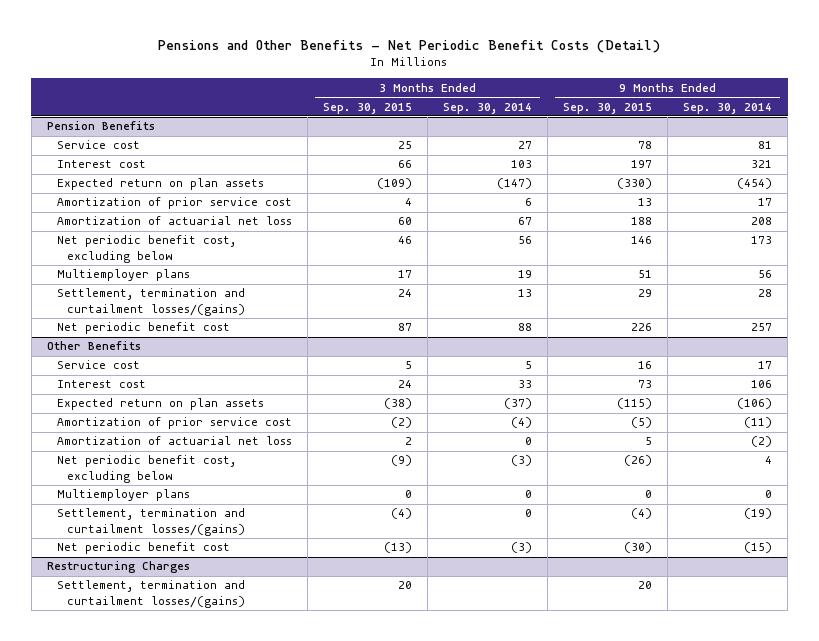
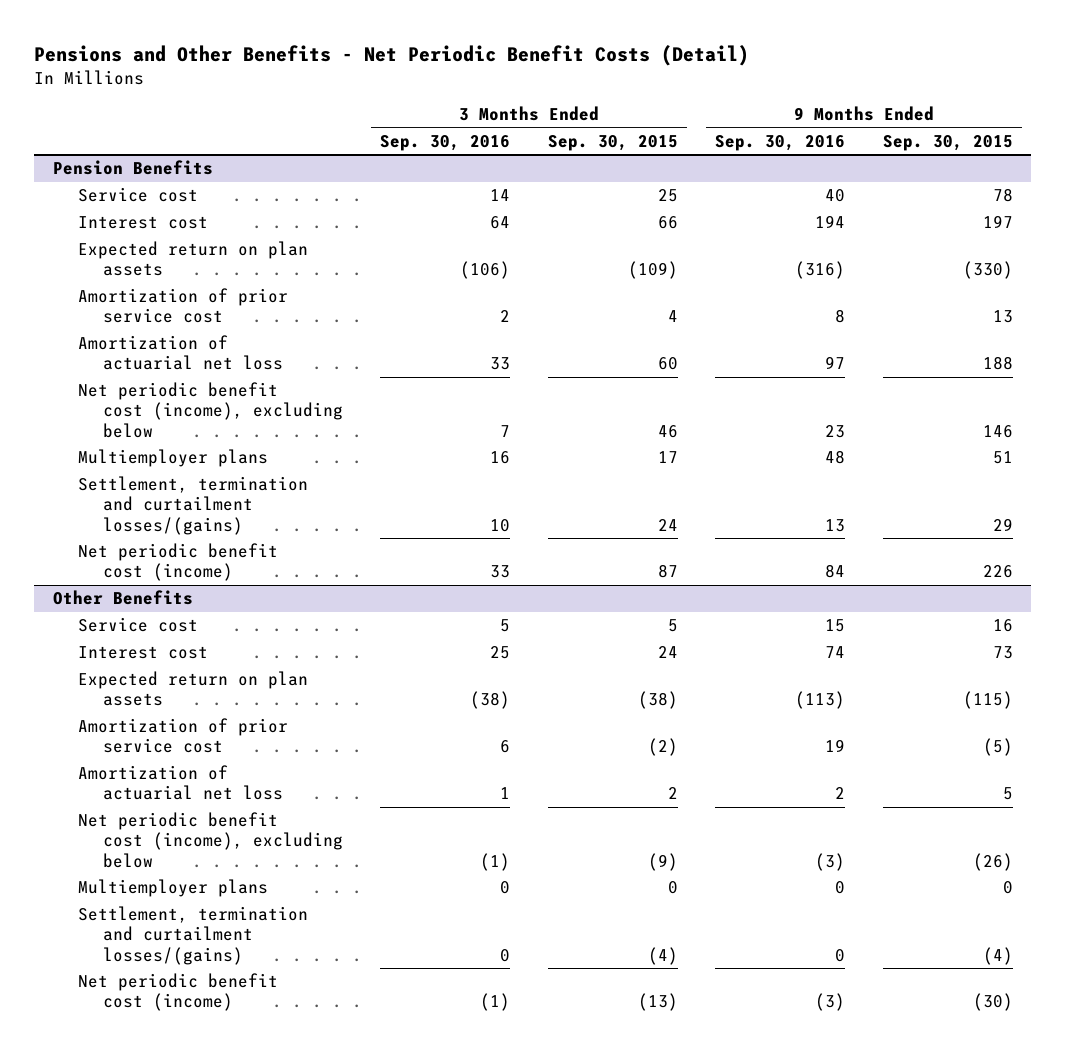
- | 3 Months Ended Sep. 30, 2015 | 3 Months Ended Sep. 30, 2014 | 9 Months Ended Sep. 30, 2015 | 9 Months Ended Sep. 30, 2014
+ | 3 Months Ended Sep. 30, 2016 | 3 Months Ended Sep. 30, 2015 | 9 Months Ended Sep. 30, 2016 | 9 Months Ended Sep. 30, 2015
@ Pension Benefits
- Net periodic benefit cost, excluding below | 46 | 56 | 146 | 173
+ Net periodic benefit cost (income), excluding below | 7 | 46 | 23 | 146
- Net periodic benefit cost | 87 | 88 | 226 | 257
+ Net periodic benefit cost (income) | 33 | 87 | 84 | 226
@ Other Benefits
- Net periodic benefit cost, excluding below | (9) | (3) | (26) | 4
+ Net periodic benefit cost (income), excluding below | (1) | (9) | (3) | (26)
- Net periodic benefit cost | (13) | (3) | (30) | (15)
- Restructuring Charges
- Settlement, termination and curtailment losses/(gains) | 20 | | 20 |
@ Other Benefits
+ Net periodic benefit cost (income) | (1) | (13) | (3) | (30)

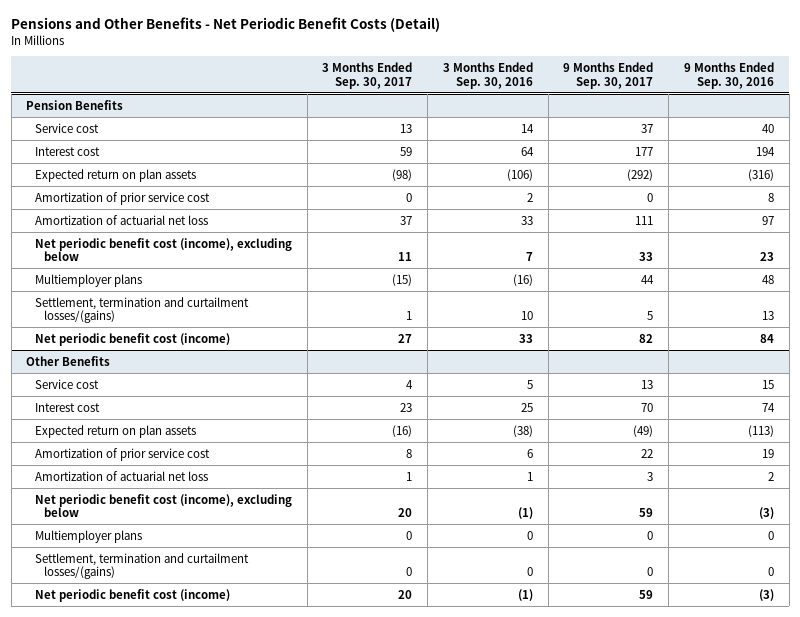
- | 3 Months Ended Sep. 30, 2016 | 3 Months Ended Sep. 30, 2015 | 9 Months Ended Sep. 30, 2016 | 9 Months Ended Sep. 30, 2015
+ | 3 Months Ended Sep. 30, 2017 | 3 Months Ended Sep. 30, 2016 | 9 Months Ended Sep. 30, 2017 | 9 Months Ended Sep. 30, 2016
@ Pension Benefits
- Multiemployer plans | 16 | 17 | 48 | 51
+ Multiemployer plans | (15) | (16) | 44 | 48

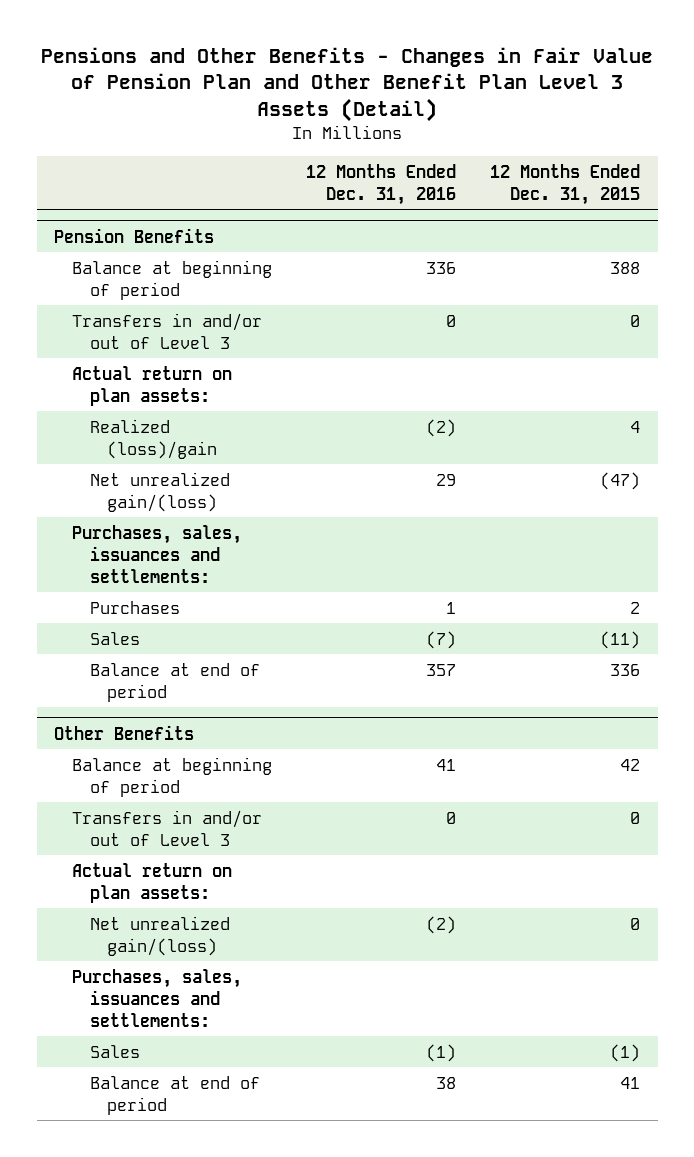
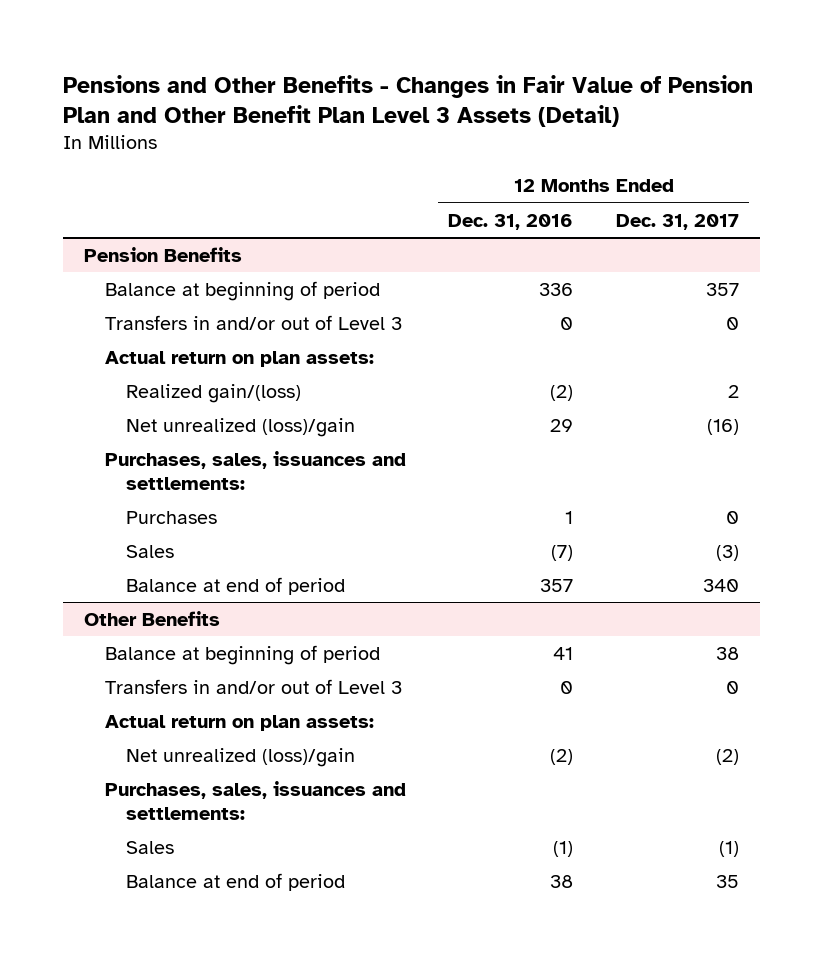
- | 12 Months Ended Dec. 31, 2016 | 12 Months Ended Dec. 31, 2015
+ | 12 Months Ended Dec. 31, 2016 | 12 Months Ended Dec. 31, 2017
@ Pension Benefits
- Realized (loss)/gain | (2) | 4
- Net unrealized gain/(loss) | 29 | (47)
+ Realized gain/(loss) | (2) | 2
+ Net unrealized (loss)/gain | 29 | (16)
@ Other Benefits
- Net unrealized gain/(loss) | (2) | 0
+ Net unrealized (loss)/gain | (2) | (2)

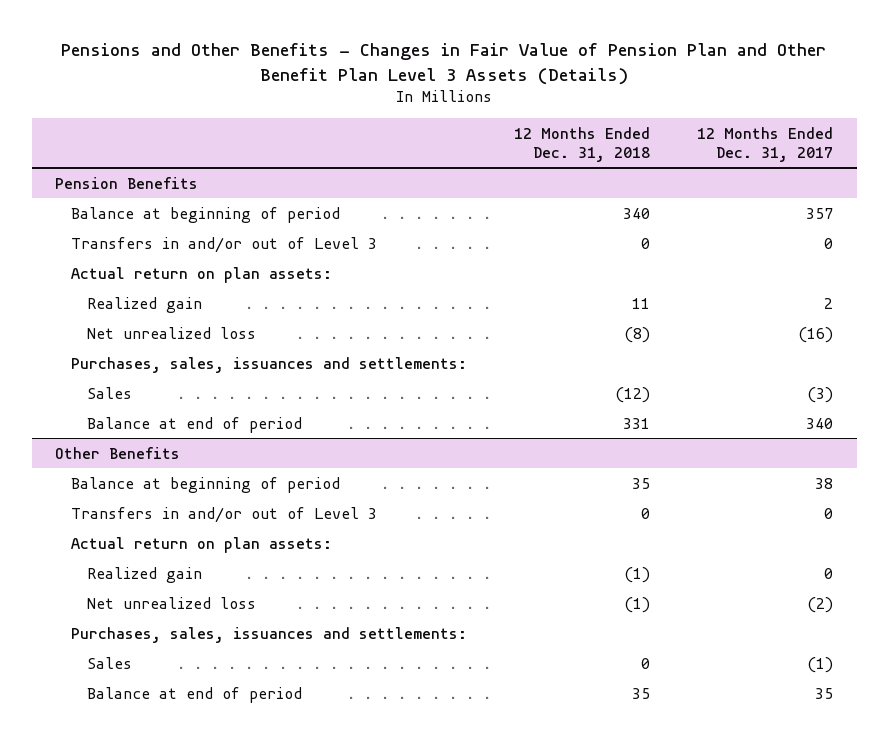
- Pensions and Other Benefits - Changes in Fair Value of Pension Plan and Other Benefit Plan Level 3 Assets (Detail)
+ Pensions and Other Benefits - Changes in Fair Value of Pension Plan and Other Benefit Plan Level 3 Assets (Details)
- | 12 Months Ended Dec. 31, 2016 | 12 Months Ended Dec. 31, 2017
+ | 12 Months Ended Dec. 31, 2018 | 12 Months Ended Dec. 31, 2017
@ Pension Benefits
- Realized gain/(loss) | (2) | 2
- Net unrealized (loss)/gain | 29 | (16)
+ Realized gain | 11 | 2
+ Net unrealized loss | (8) | (16)
- Purchases | 1 | 0
@ Other Benefits
- Net unrealized (loss)/gain | (2) | (2)
+ Realized gain | (1) | 0
+ Net unrealized loss | (1) | (2)

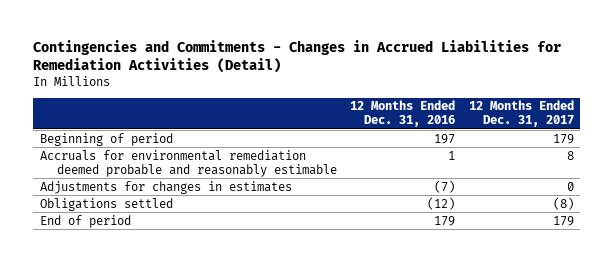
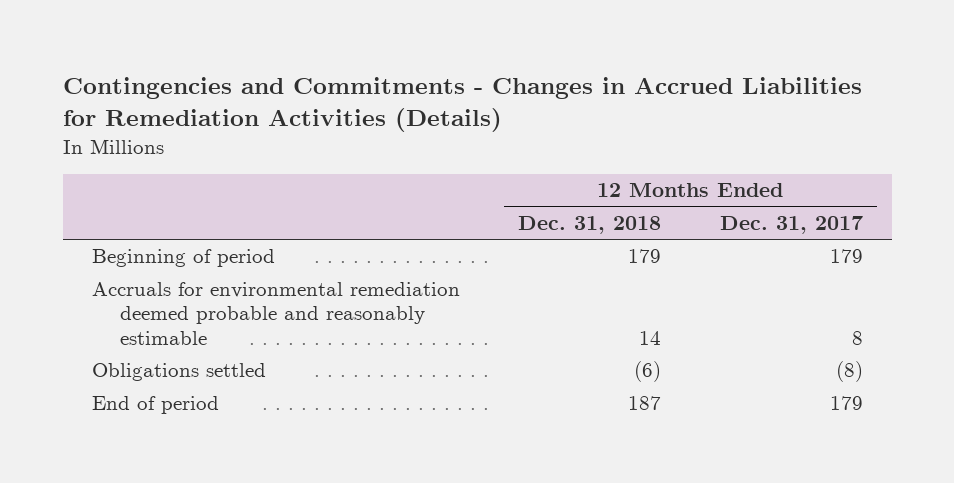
- Contingencies and Commitments - Changes in Accrued Liabilities for Remediation Activities (Detail)
+ Contingencies and Commitments - Changes in Accrued Liabilities for Remediation Activities (Details)
- | 12 Months Ended Dec. 31, 2016 | 12 Months Ended Dec. 31, 2017
+ | 12 Months Ended Dec. 31, 2018 | 12 Months Ended Dec. 31, 2017
- Adjustments for changes in estimates | (7) | 0

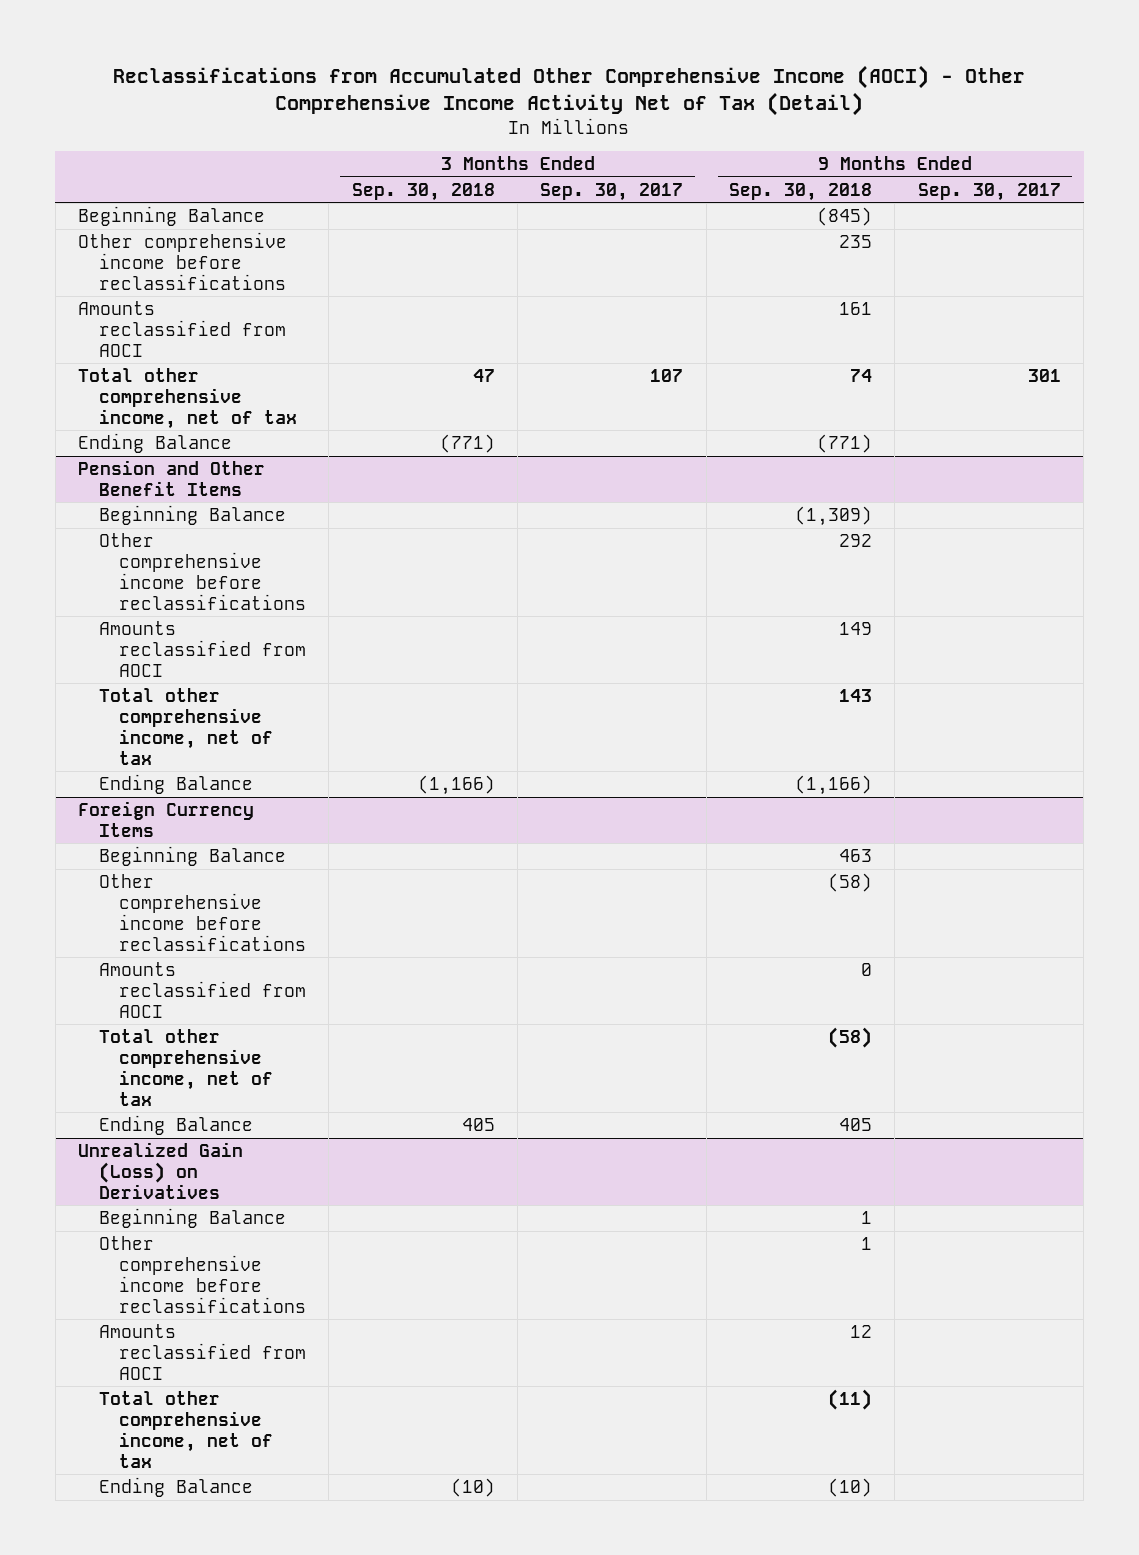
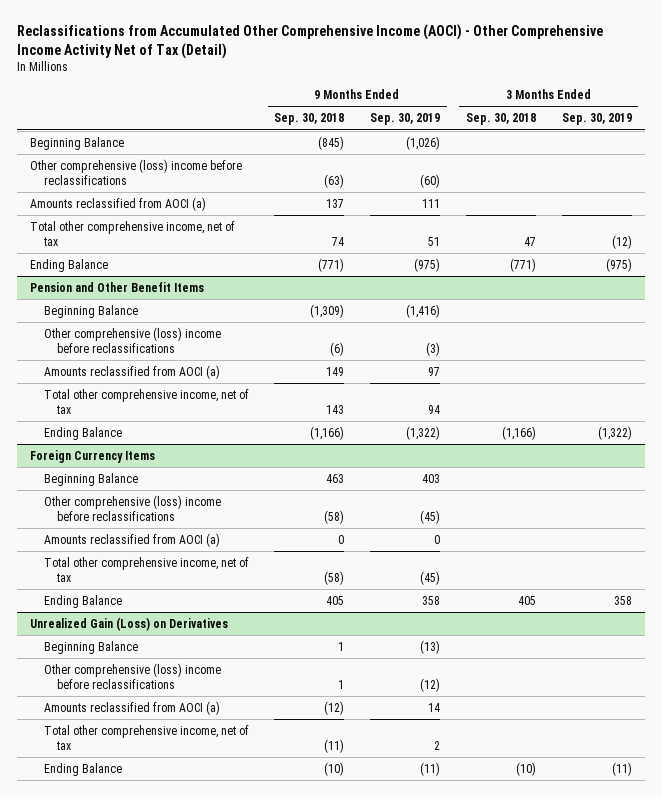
- | 3 Months Ended Sep. 30, 2018 | 3 Months Ended Sep. 30, 2017 | 9 Months Ended Sep. 30, 2018 | 9 Months Ended Sep. 30, 2017
+ | 9 Months Ended Sep. 30, 2018 | 9 Months Ended Sep. 30, 2019 | 3 Months Ended Sep. 30, 2018 | 3 Months Ended Sep. 30, 2019
- Other comprehensive income before reclassifications | | | 235 |
- Amounts reclassified from AOCI | | | 161 |
+ Other comprehensive (loss) income before reclassifications | (63) | (60) | |
+ Amounts reclassified from AOCI (a) | 137 | 111 | |
@ Pension and Other Benefit Items
- Other comprehensive income before reclassifications | | | 292 |
- Amounts reclassified from AOCI | | | 149 |
+ Other comprehensive (loss) income before reclassifications | (6) | (3) | |
+ Amounts reclassified from AOCI (a) | 149 | 97 | |
@ Foreign Currency Items
- Other comprehensive income before reclassifications | | | (58) |
- Amounts reclassified from AOCI | | | 0 |
+ Other comprehensive (loss) income before reclassifications | (58) | (45) | |
+ Amounts reclassified from AOCI (a) | 0 | 0 | |
@ Unrealized Gain (Loss) on Derivatives
- Other comprehensive income before reclassifications | | | 1 |
- Amounts reclassified from AOCI | | | 12 |
+ Other comprehensive (loss) income before reclassifications | 1 | (12) | |
+ Amounts reclassified from AOCI (a) | (12) | 14 | |

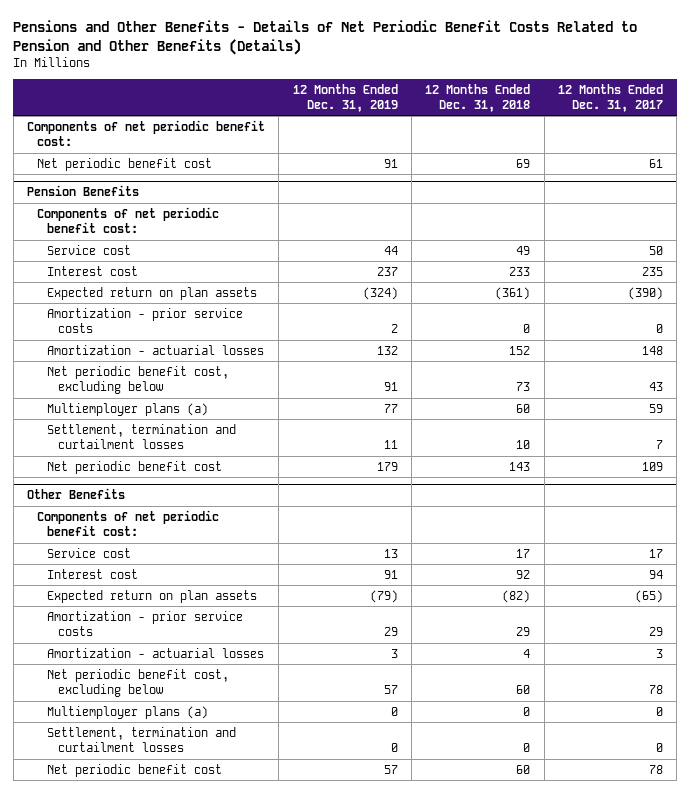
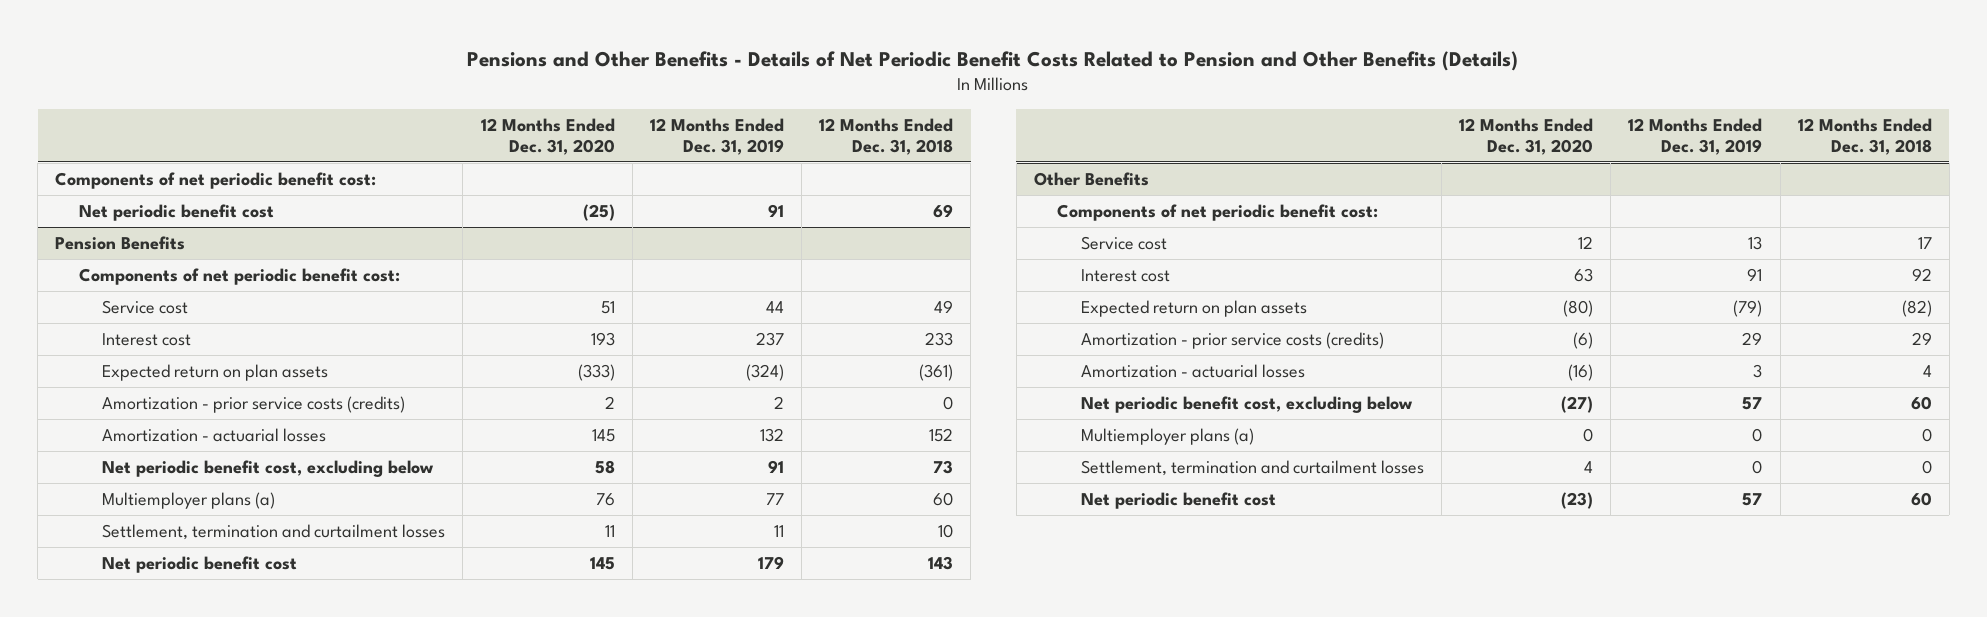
- | 12 Months Ended Dec. 31, 2019 | 12 Months Ended Dec. 31, 2018 | 12 Months Ended Dec. 31, 2017
+ | 12 Months Ended Dec. 31, 2020 | 12 Months Ended Dec. 31, 2019 | 12 Months Ended Dec. 31, 2018
@ Pension Benefits
- Amortization - prior service costs | 2 | 0 | 0
+ Amortization - prior service costs (credits) | 2 | 2 | 0
@ Other Benefits
- Amortization - prior service costs | 29 | 29 | 29
+ Amortization - prior service costs (credits) | (6) | 29 | 29

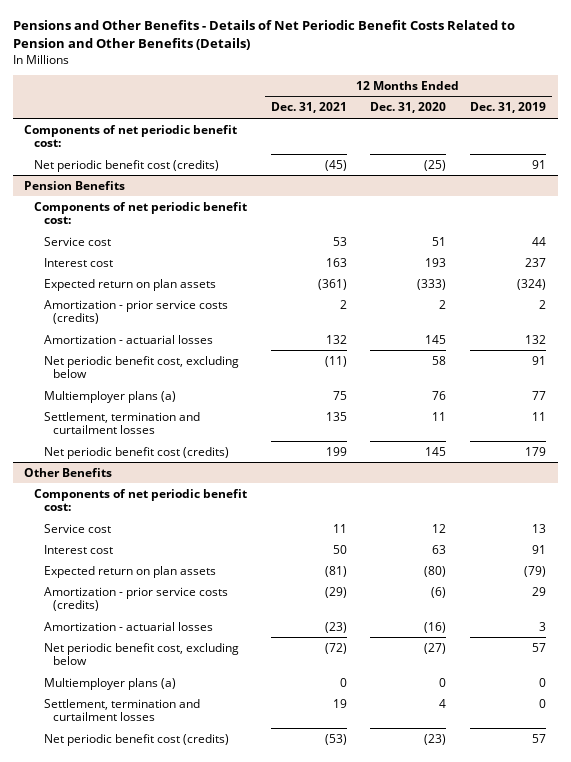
- | 12 Months Ended Dec. 31, 2020 | 12 Months Ended Dec. 31, 2019 | 12 Months Ended Dec. 31, 2018
+ | 12 Months Ended Dec. 31, 2021 | 12 Months Ended Dec. 31, 2020 | 12 Months Ended Dec. 31, 2019
- Net periodic benefit cost | (25) | 91 | 69
+ Net periodic benefit cost (credits) | (45) | (25) | 91
@ Pension Benefits
- Net periodic benefit cost | 145 | 179 | 143
+ Net periodic benefit cost (credits) | 199 | 145 | 179
@ Other Benefits
- Net periodic benefit cost | (23) | 57 | 60
+ Net periodic benefit cost (credits) | (53) | (23) | 57

